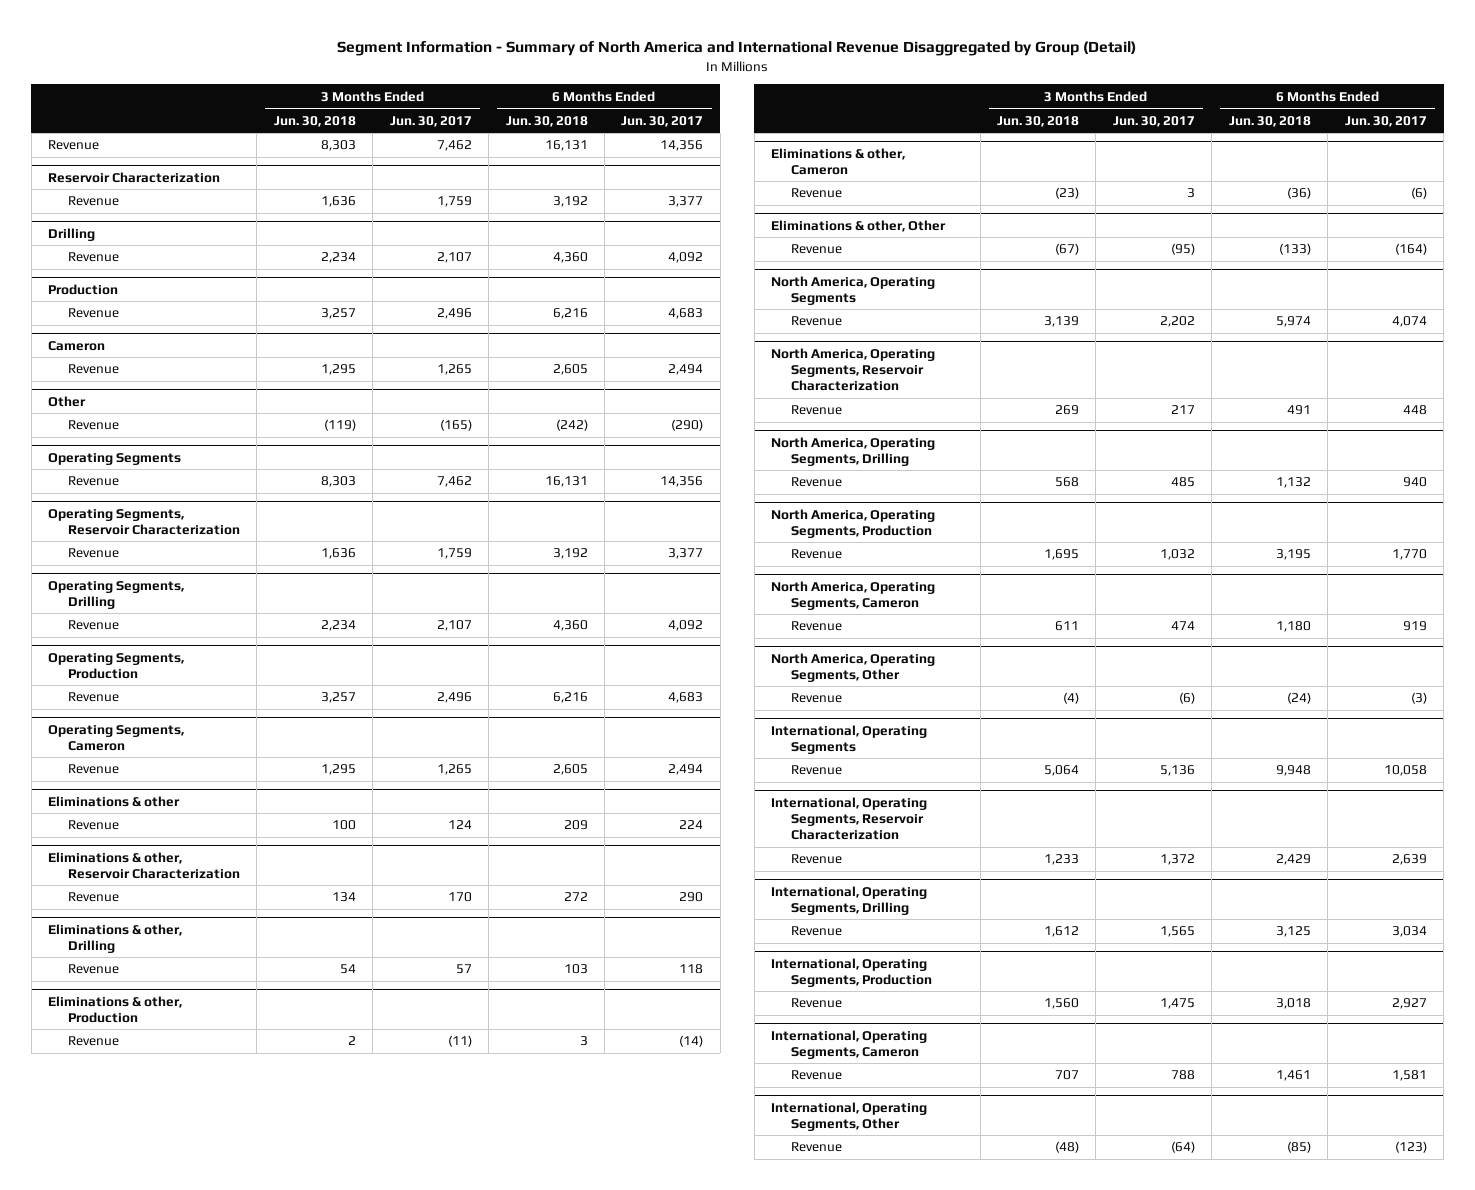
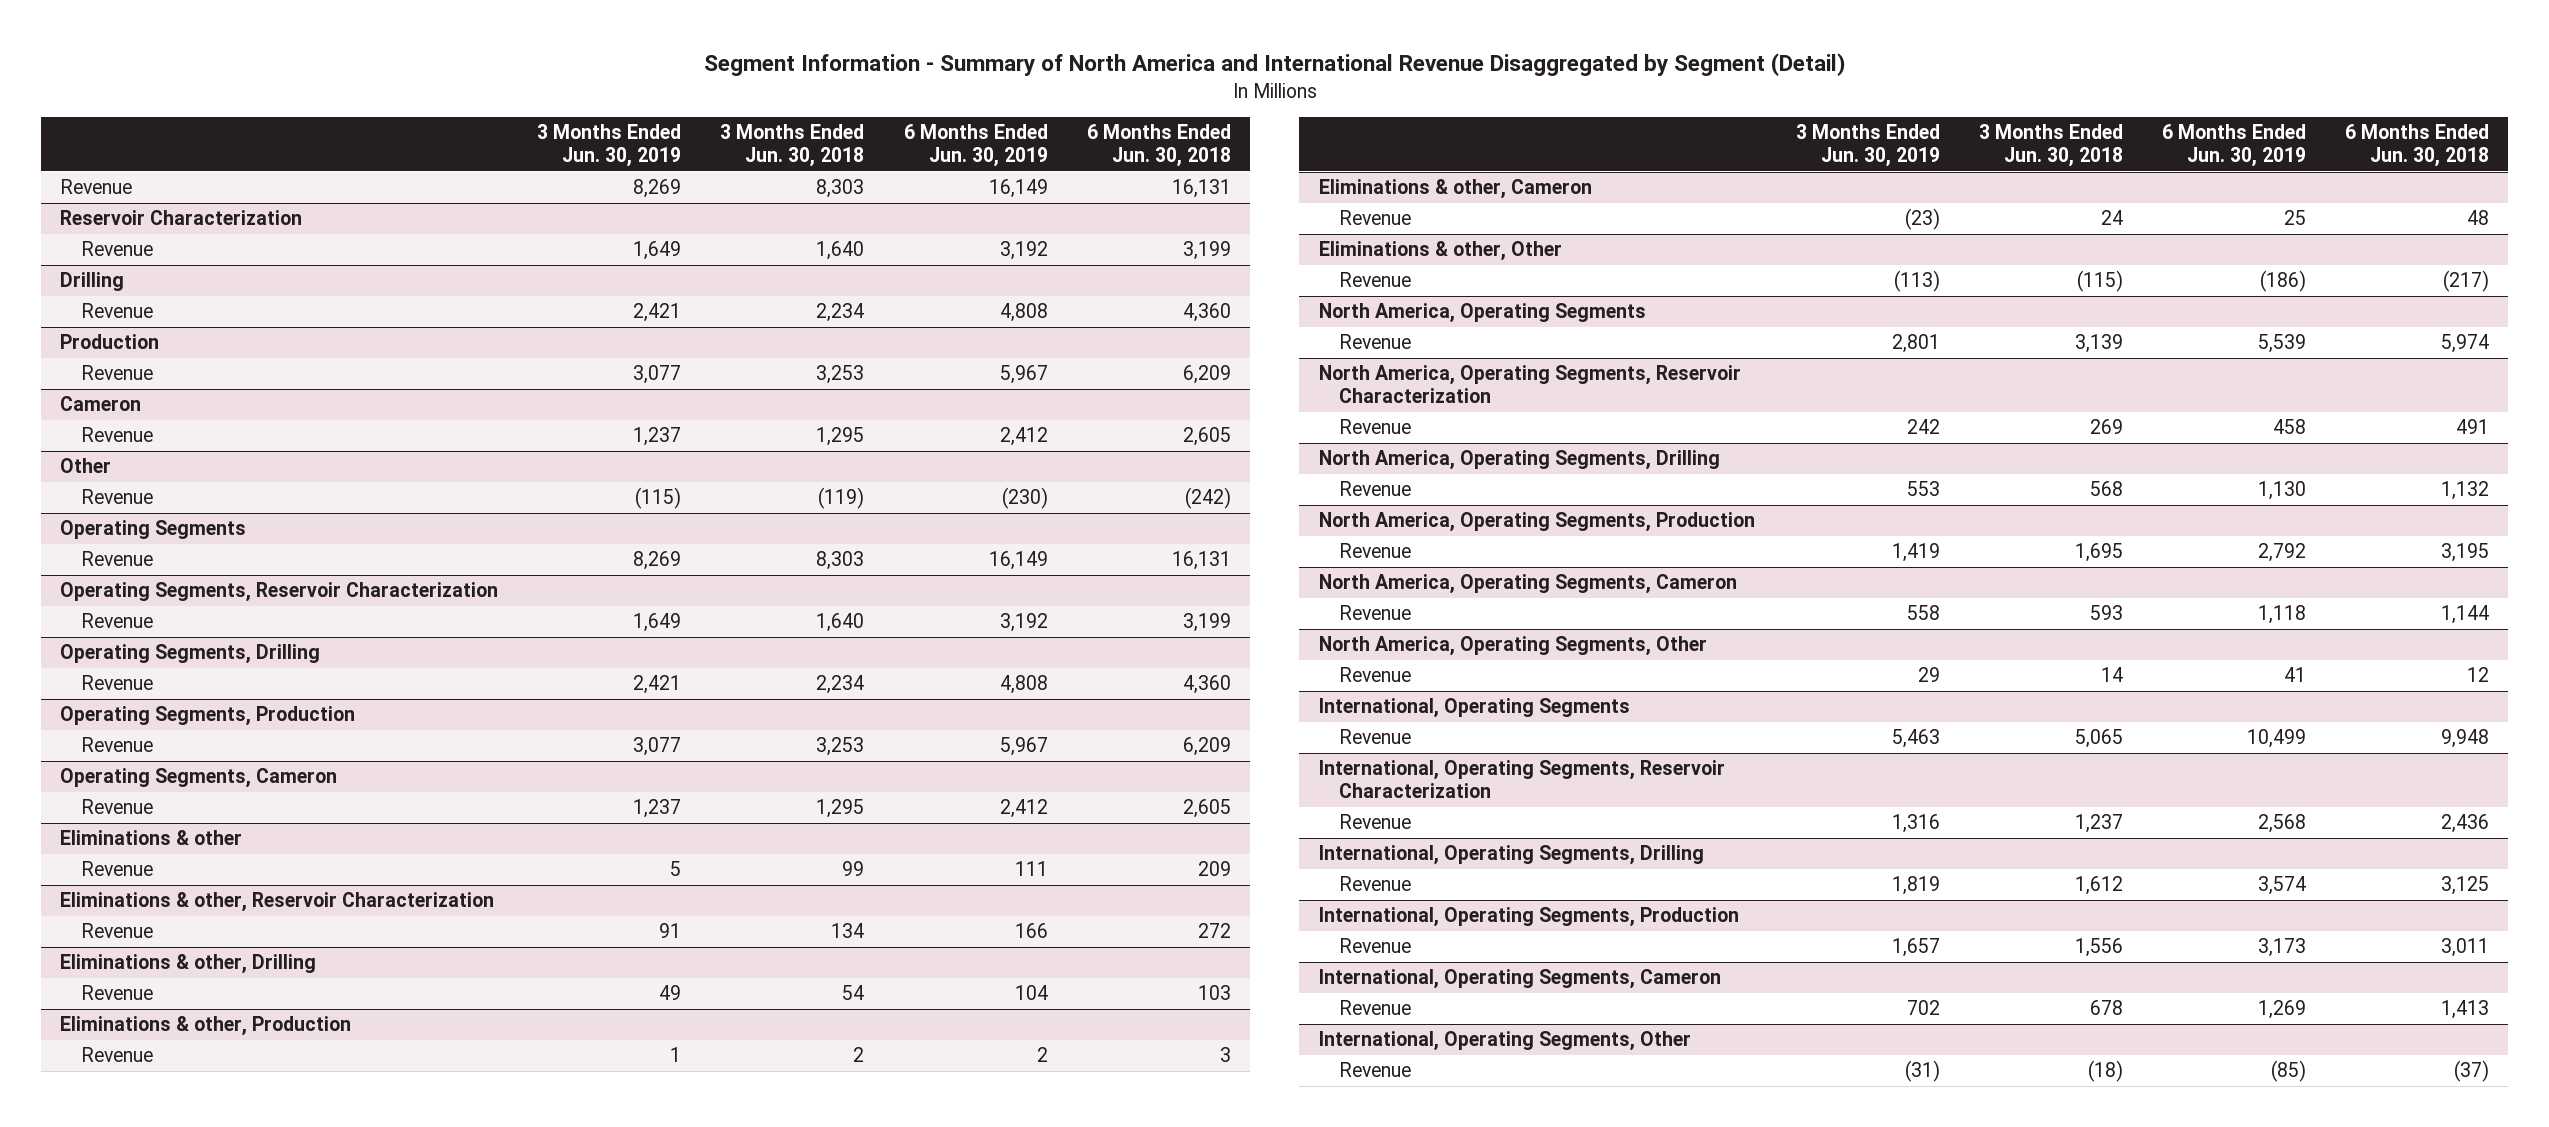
- Segment Information - Summary of North America and International Revenue Disaggregated by Group (Detail)
+ Segment Information - Summary of North America and International Revenue Disaggregated by Segment (Detail)
- | 3 Months Ended Jun. 30, 2018 | 3 Months Ended Jun. 30, 2017 | 6 Months Ended Jun. 30, 2018 | 6 Months Ended Jun. 30, 2017
+ | 3 Months Ended Jun. 30, 2019 | 3 Months Ended Jun. 30, 2018 | 6 Months Ended Jun. 30, 2019 | 6 Months Ended Jun. 30, 2018
@ Reservoir Characterization
- Revenue | 1,636 | 1,759 | 3,192 | 3,377
+ Revenue | 1,649 | 1,640 | 3,192 | 3,199
@ Production
- Revenue | 3,257 | 2,496 | 6,216 | 4,683
+ Revenue | 3,077 | 3,253 | 5,967 | 6,209
@ Operating Segments, Reservoir Characterization
- Revenue | 1,636 | 1,759 | 3,192 | 3,377
+ Revenue | 1,649 | 1,640 | 3,192 | 3,199
@ Operating Segments, Production
- Revenue | 3,257 | 2,496 | 6,216 | 4,683
+ Revenue | 3,077 | 3,253 | 5,967 | 6,209
@ Eliminations & other
- Revenue | 100 | 124 | 209 | 224
+ Revenue | 5 | 99 | 111 | 209
@ Eliminations & other, Cameron
- Revenue | (23) | 3 | (36) | (6)
+ Revenue | (23) | 24 | 25 | 48
@ Eliminations & other, Other
- Revenue | (67) | (95) | (133) | (164)
+ Revenue | (113) | (115) | (186) | (217)
@ North America, Operating Segments, Cameron
- Revenue | 611 | 474 | 1,180 | 919
+ Revenue | 558 | 593 | 1,118 | 1,144
@ North America, Operating Segments, Other
- Revenue | (4) | (6) | (24) | (3)
+ Revenue | 29 | 14 | 41 | 12
@ International, Operating Segments
- Revenue | 5,064 | 5,136 | 9,948 | 10,058
+ Revenue | 5,463 | 5,065 | 10,499 | 9,948
@ International, Operating Segments, Reservoir Characterization
- Revenue | 1,233 | 1,372 | 2,429 | 2,639
+ Revenue | 1,316 | 1,237 | 2,568 | 2,436
@ International, Operating Segments, Production
- Revenue | 1,560 | 1,475 | 3,018 | 2,927
+ Revenue | 1,657 | 1,556 | 3,173 | 3,011
@ International, Operating Segments, Cameron
- Revenue | 707 | 788 | 1,461 | 1,581
+ Revenue | 702 | 678 | 1,269 | 1,413
@ International, Operating Segments, Other
- Revenue | (48) | (64) | (85) | (123)
+ Revenue | (31) | (18) | (85) | (37)

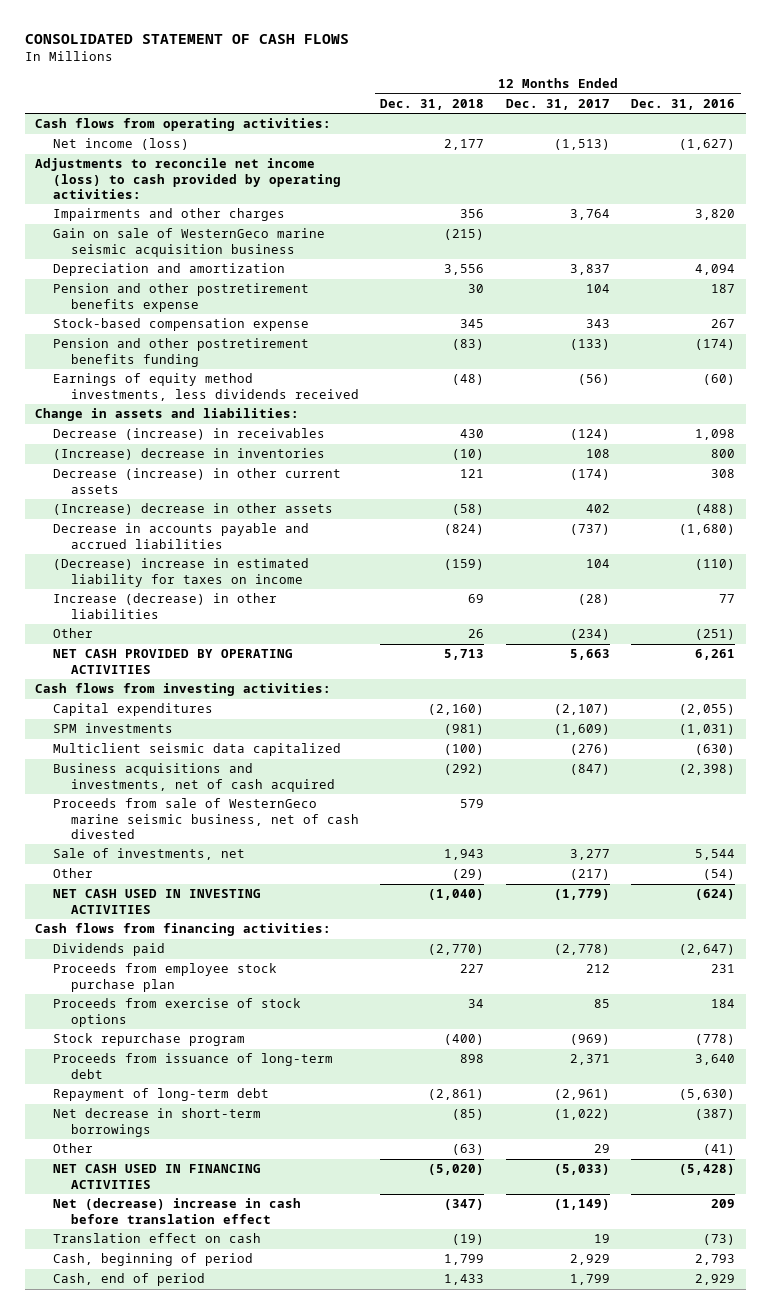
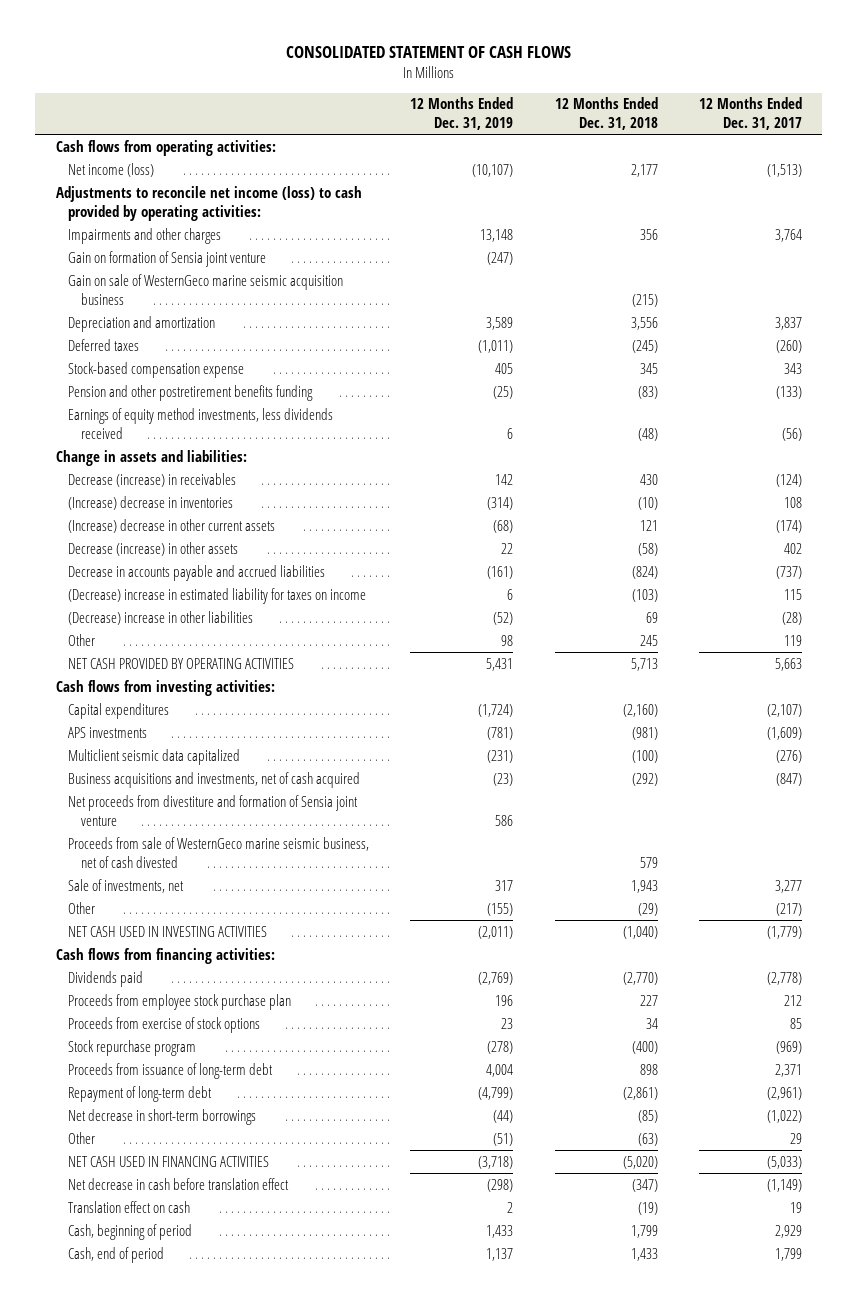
- | 12 Months Ended Dec. 31, 2018 | 12 Months Ended Dec. 31, 2017 | 12 Months Ended Dec. 31, 2016
+ | 12 Months Ended Dec. 31, 2019 | 12 Months Ended Dec. 31, 2018 | 12 Months Ended Dec. 31, 2017
+ Gain on formation of Sensia joint venture | (247) | |
- Pension and other postretirement benefits expense | 30 | 104 | 187
+ Deferred taxes | (1,011) | (245) | (260)
- Decrease (increase) in other current assets | 121 | (174) | 308
- (Increase) decrease in other assets | (58) | 402 | (488)
+ (Increase) decrease in other current assets | (68) | 121 | (174)
+ Decrease (increase) in other assets | 22 | (58) | 402
- (Decrease) increase in estimated liability for taxes on income | (159) | 104 | (110)
- Increase (decrease) in other liabilities | 69 | (28) | 77
- Other | 26 | (234) | (251)
+ (Decrease) increase in estimated liability for taxes on income | 6 | (103) | 115
+ (Decrease) increase in other liabilities | (52) | 69 | (28)
+ Other | 98 | 245 | 119
- SPM investments | (981) | (1,609) | (1,031)
+ APS investments | (781) | (981) | (1,609)
+ Net proceeds from divestiture and formation of Sensia joint venture | 586 | |
- Net (decrease) increase in cash before translation effect | (347) | (1,149) | 209
+ Net decrease in cash before translation effect | (298) | (347) | (1,149)

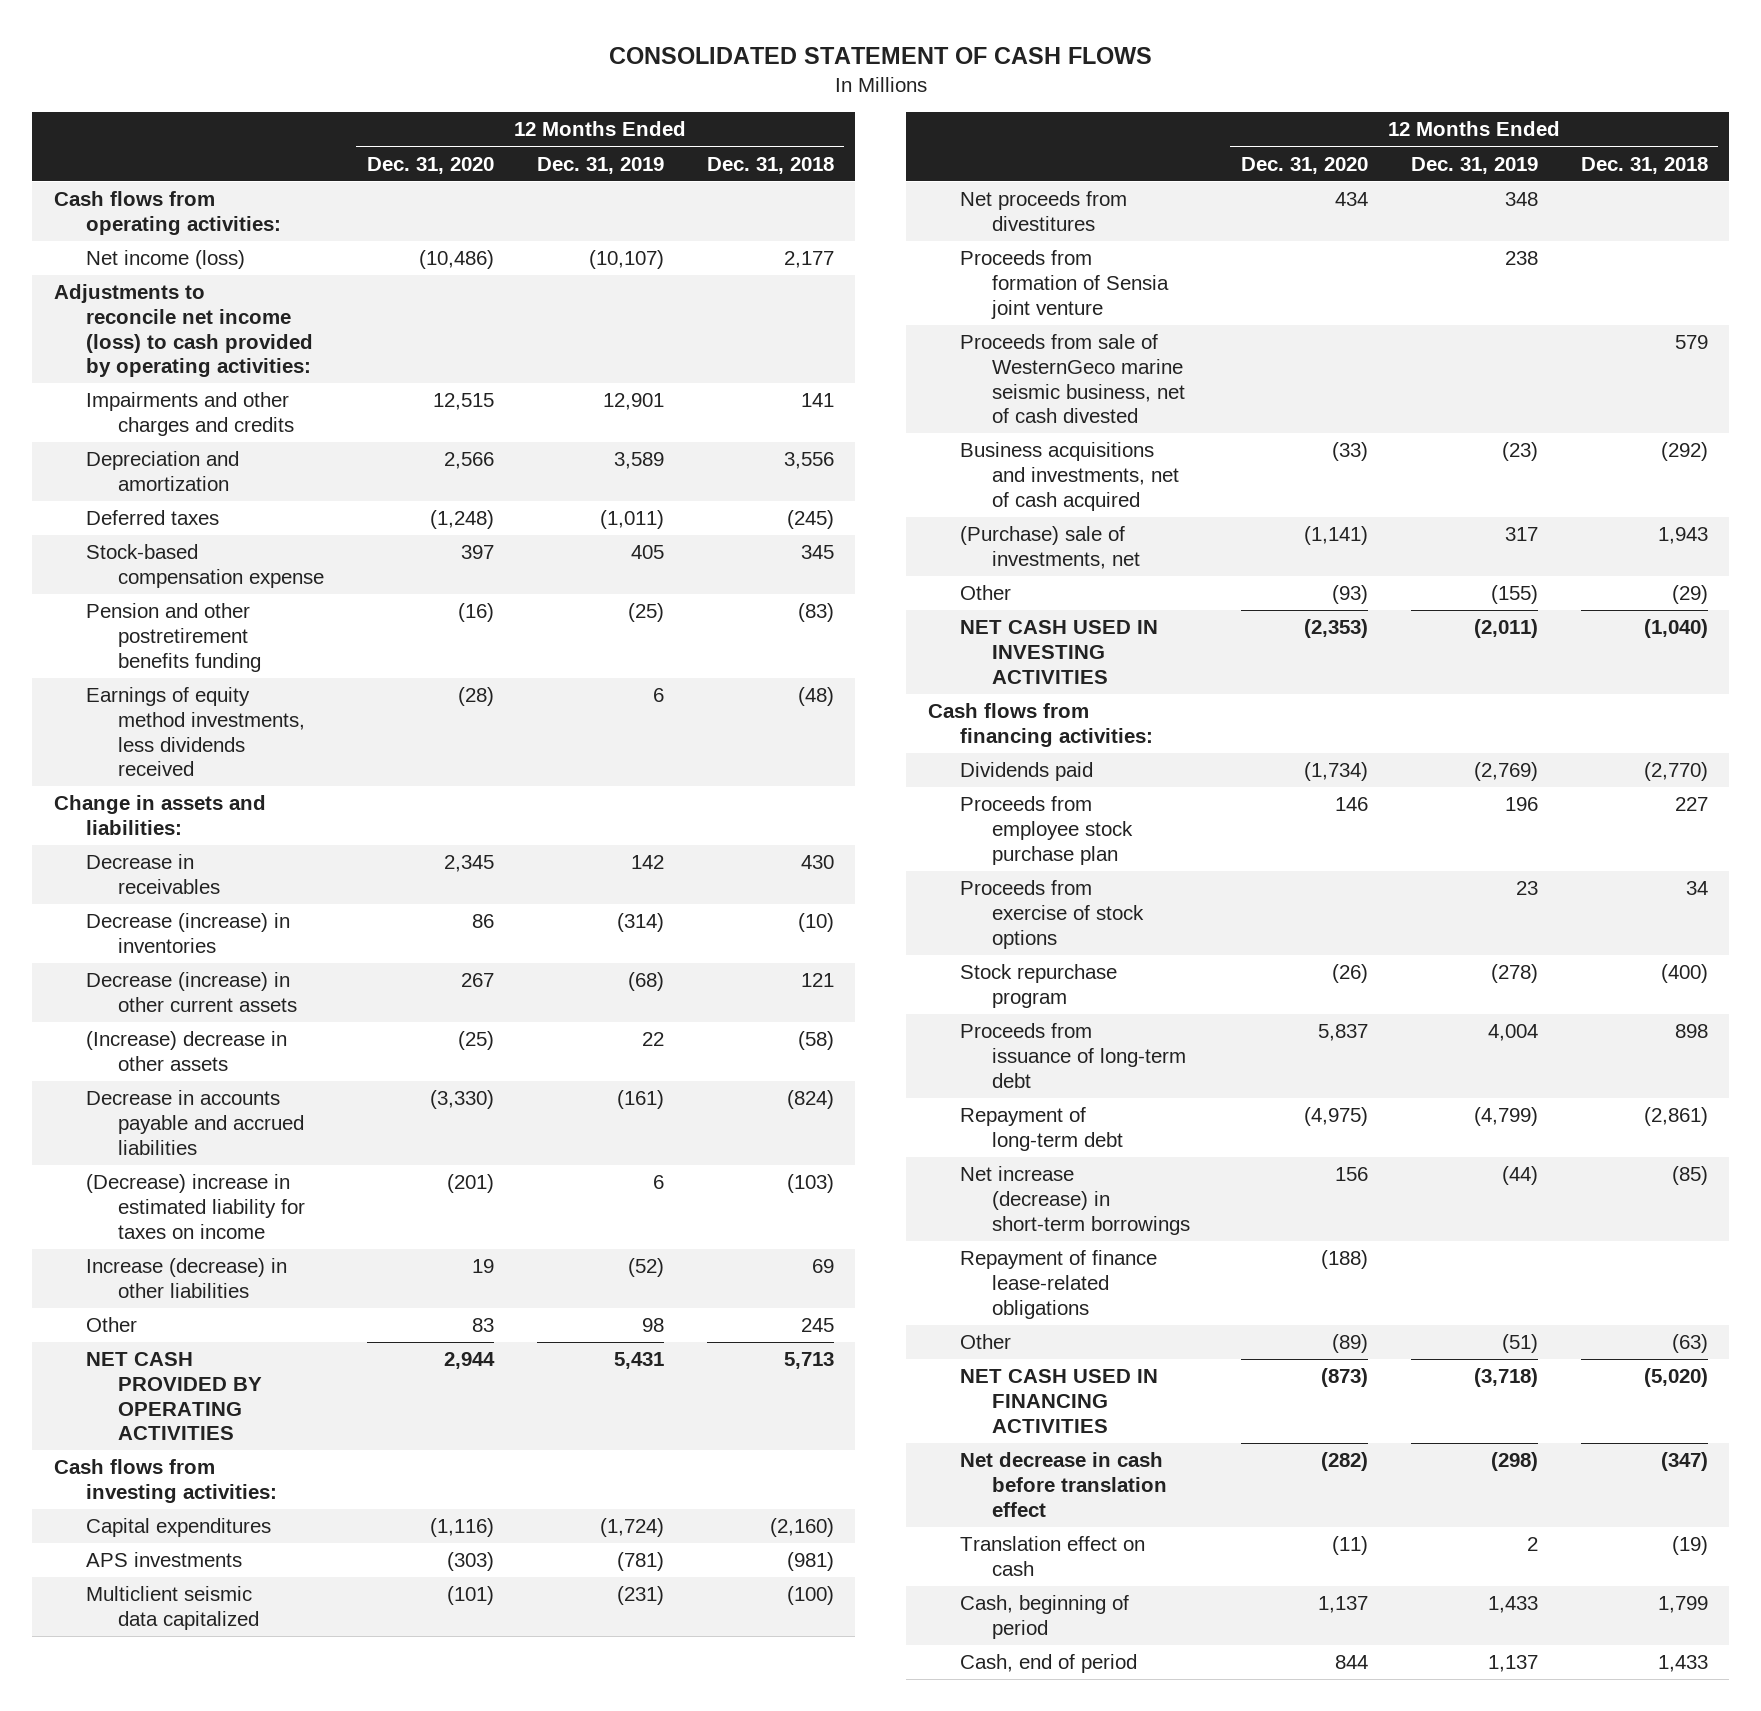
- | 12 Months Ended Dec. 31, 2019 | 12 Months Ended Dec. 31, 2018 | 12 Months Ended Dec. 31, 2017
+ | 12 Months Ended Dec. 31, 2020 | 12 Months Ended Dec. 31, 2019 | 12 Months Ended Dec. 31, 2018
- Impairments and other charges | 13,148 | 356 | 3,764
- Gain on formation of Sensia joint venture | (247) | |
- Gain on sale of WesternGeco marine seismic acquisition business | | (215) |
+ Impairments and other charges and credits | 12,515 | 12,901 | 141
- Decrease (increase) in receivables | 142 | 430 | (124)
- (Increase) decrease in inventories | (314) | (10) | 108
- (Increase) decrease in other current assets | (68) | 121 | (174)
- Decrease (increase) in other assets | 22 | (58) | 402
+ Decrease in receivables | 2,345 | 142 | 430
+ Decrease (increase) in inventories | 86 | (314) | (10)
+ Decrease (increase) in other current assets | 267 | (68) | 121
+ (Increase) decrease in other assets | (25) | 22 | (58)
- (Decrease) increase in other liabilities | (52) | 69 | (28)
+ Increase (decrease) in other liabilities | 19 | (52) | 69
- Net proceeds from divestiture and formation of Sensia joint venture | 586 | |
+ Net proceeds from divestitures | 434 | 348 |
+ Proceeds from formation of Sensia joint venture | | 238 |
- Sale of investments, net | 317 | 1,943 | 3,277
moved down: Business acquisitions and investments, net of cash acquired | (33) | (23) | (292)
+ (Purchase) sale of investments, net | (1,141) | 317 | 1,943
- Net decrease in short-term borrowings | (44) | (85) | (1,022)
+ Net increase (decrease) in short-term borrowings | 156 | (44) | (85)
+ Repayment of finance lease-related obligations | (188) | |

